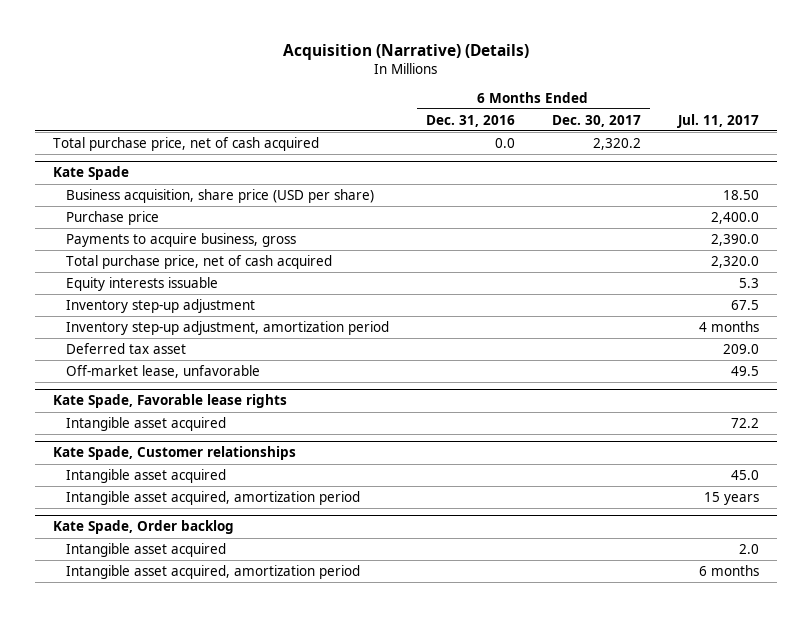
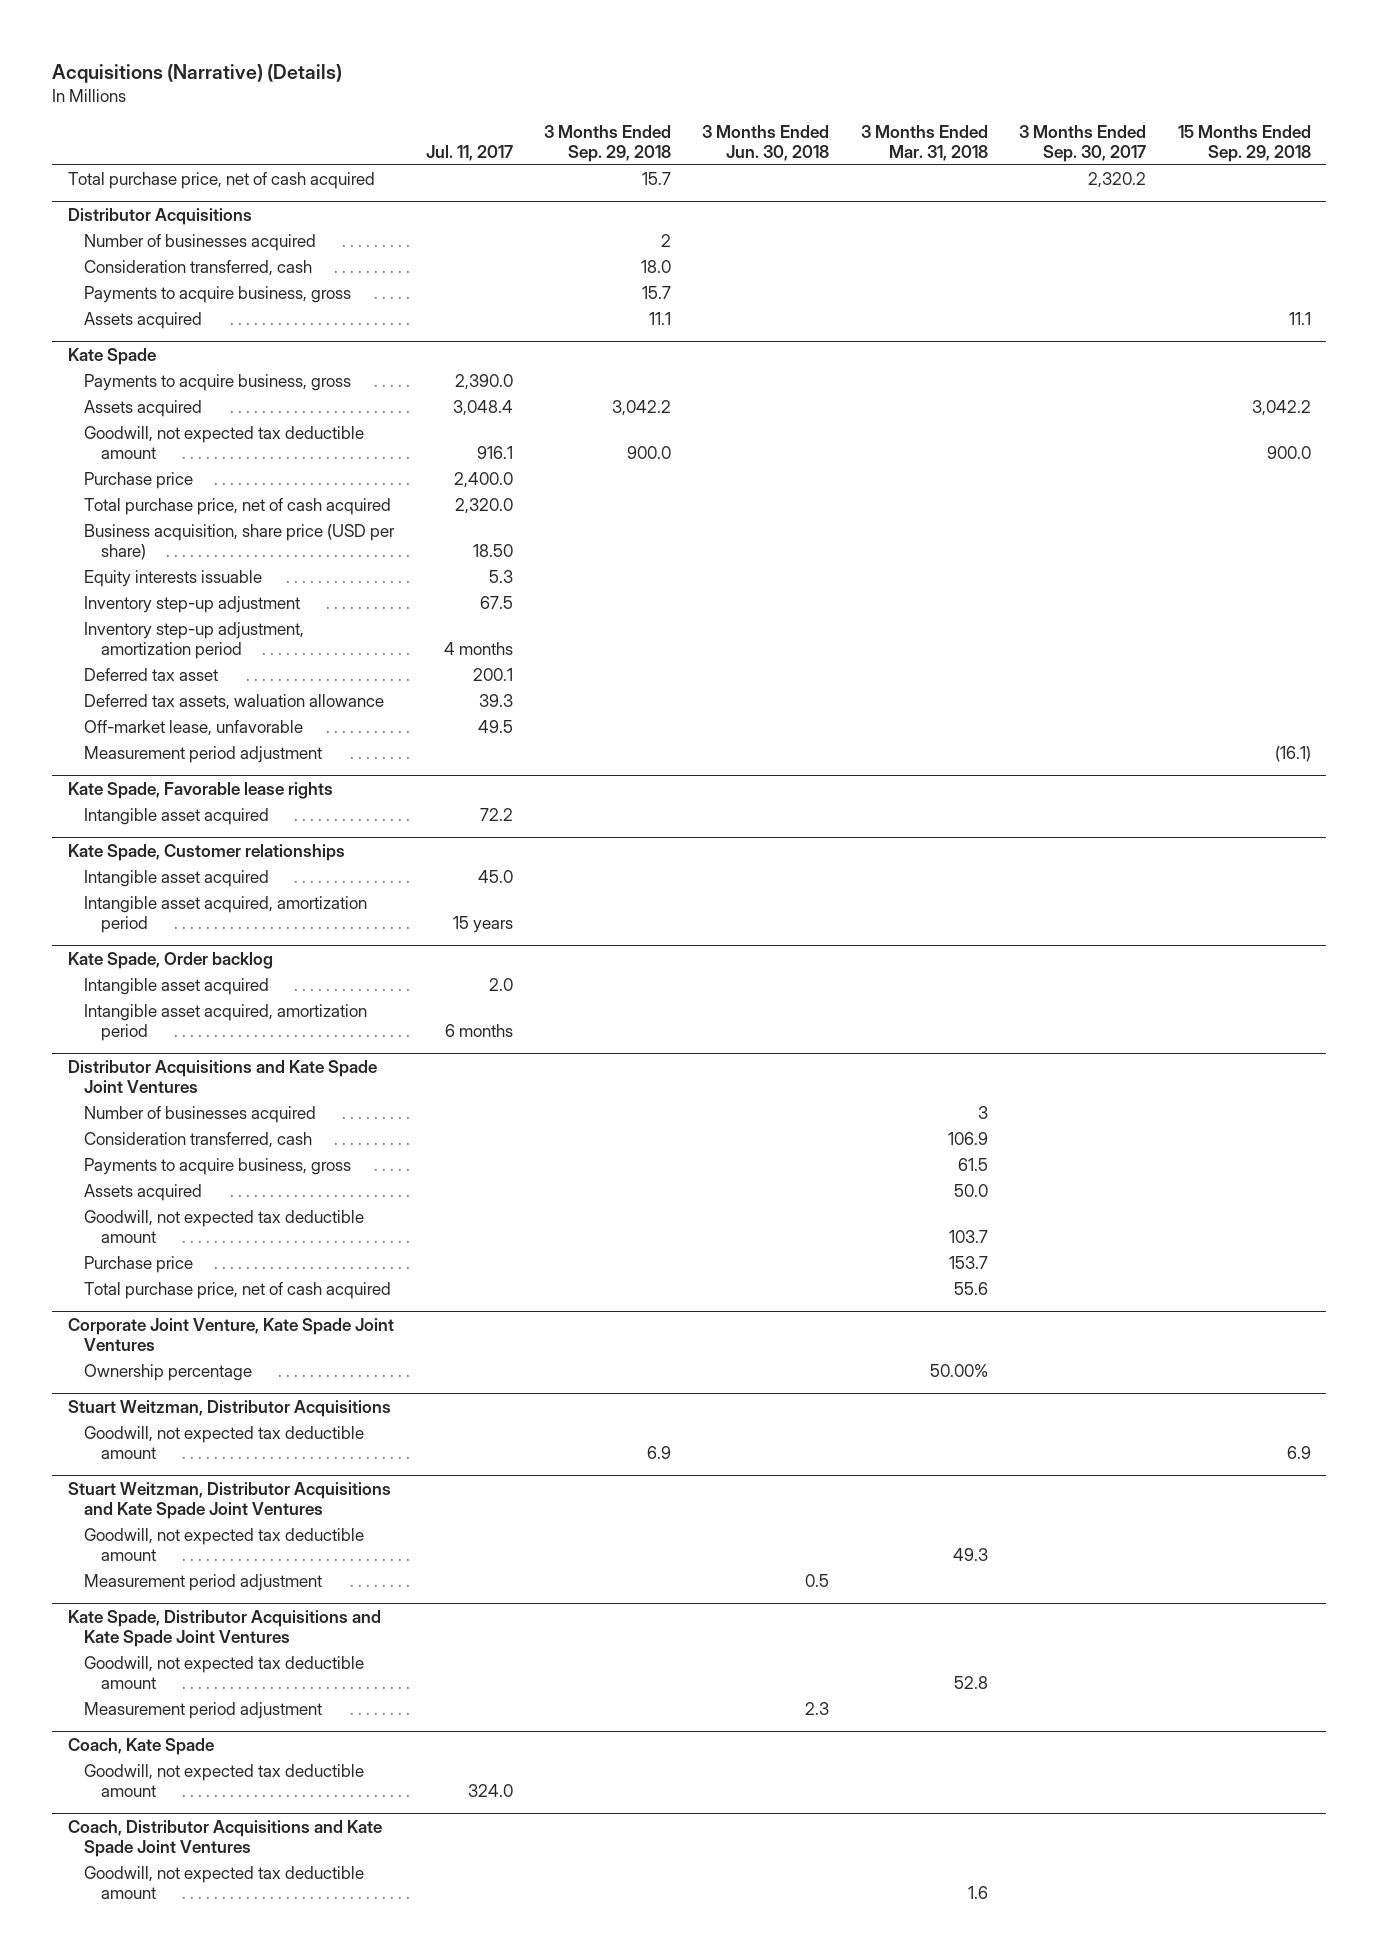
- Acquisition (Narrative) (Details)
+ Acquisitions (Narrative) (Details)
- | 6 Months Ended Dec. 31, 2016 | 6 Months Ended Dec. 30, 2017 | Jul. 11, 2017
+ | Jul. 11, 2017 | 3 Months Ended Sep. 29, 2018 | 3 Months Ended Jun. 30, 2018 | 3 Months Ended Mar. 31, 2018 | 3 Months Ended Sep. 30, 2017 | 15 Months Ended Sep. 29, 2018
+ Distributor Acquisitions
+ Number of businesses acquired | | 2 | | | |
+ Consideration transferred, cash | | 18.0 | | | |
+ Payments to acquire business, gross | | 15.7 | | | |
+ Assets acquired | | 11.1 | | | | 11.1
@ Kate Spade
+ Assets acquired | 3,048.4 | 3,042.2 | | | | 3,042.2
+ Goodwill, not expected tax deductible amount | 916.1 | 900.0 | | | | 900.0
moved down: Purchase price | 2,400.0 | | | | |
moved down: Business acquisition, share price (USD per share) | 18.50 | | | | |
- Deferred tax asset | | | 209.0
+ Deferred tax asset | 200.1 | | | | |
+ Deferred tax assets, waluation allowance | 39.3 | | | | |
+ Measurement period adjustment | | | | | | (16.1)
+ Distributor Acquisitions and Kate Spade Joint Ventures
+ Number of businesses acquired | | | | 3 | |
+ Consideration transferred, cash | | | | 106.9 | |
+ Payments to acquire business, gross | | | | 61.5 | |
+ Assets acquired | | | | 50.0 | |
+ Goodwill, not expected tax deductible amount | | | | 103.7 | |
+ Purchase price | | | | 153.7 | |
+ Total purchase price, net of cash acquired | | | | 55.6 | |
+ Corporate Joint Venture, Kate Spade Joint Ventures
+ Ownership percentage | | | | 50.00% | |
+ Stuart Weitzman, Distributor Acquisitions
+ Goodwill, not expected tax deductible amount | | 6.9 | | | | 6.9
+ Stuart Weitzman, Distributor Acquisitions and Kate Spade Joint Ventures
+ Goodwill, not expected tax deductible amount | | | | 49.3 | |
+ Measurement period adjustment | | | 0.5 | | |
+ Kate Spade, Distributor Acquisitions and Kate Spade Joint Ventures
+ Goodwill, not expected tax deductible amount | | | | 52.8 | |
+ Measurement period adjustment | | | 2.3 | | |
+ Coach, Kate Spade
+ Goodwill, not expected tax deductible amount | 324.0 | | | | |
+ Coach, Distributor Acquisitions and Kate Spade Joint Ventures
+ Goodwill, not expected tax deductible amount | | | | 1.6 | |

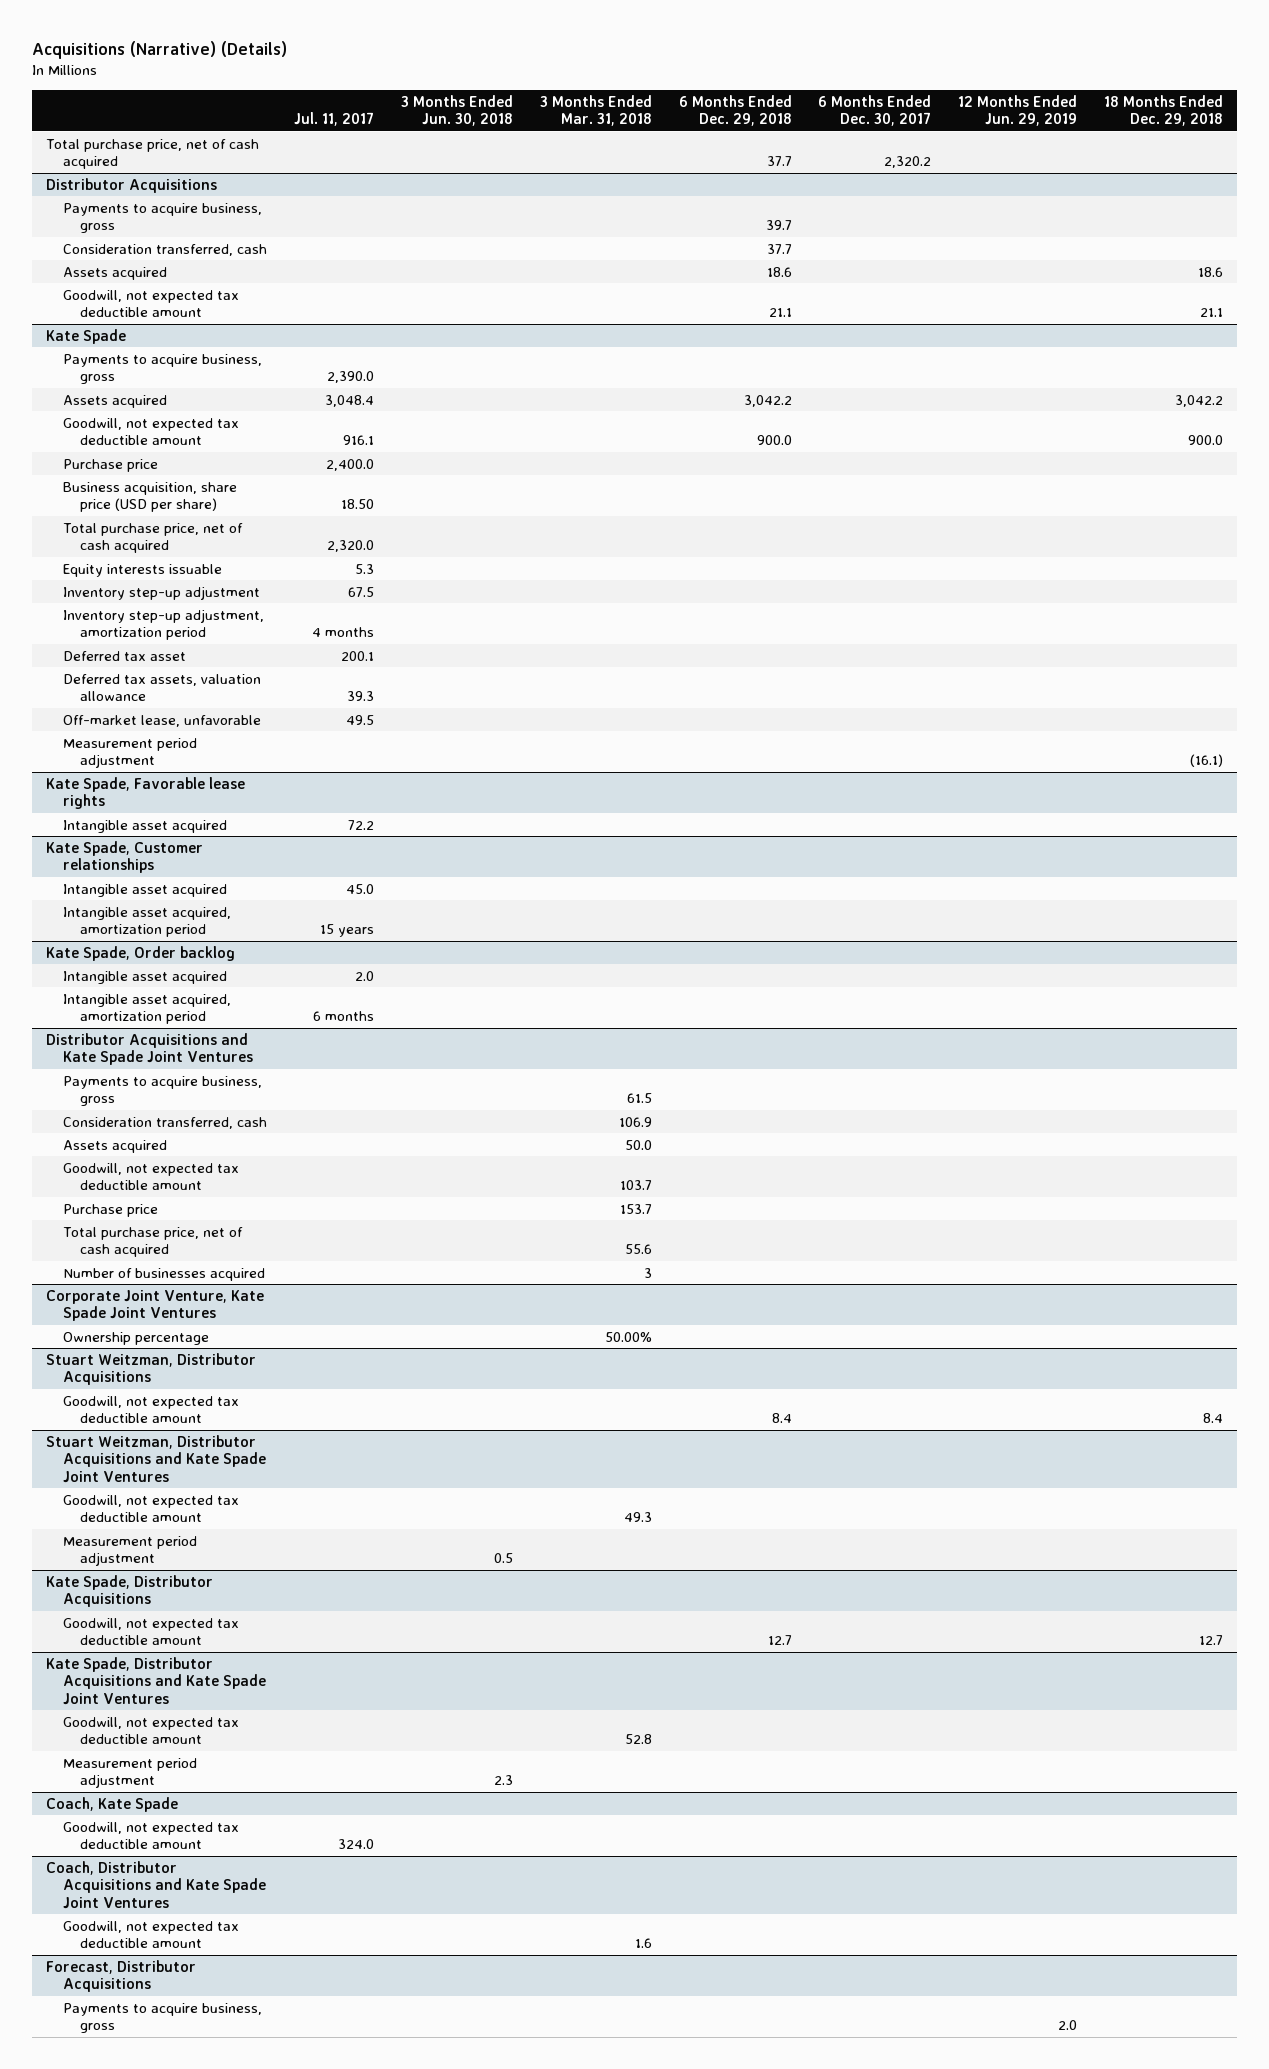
- | Jul. 11, 2017 | 3 Months Ended Sep. 29, 2018 | 3 Months Ended Jun. 30, 2018 | 3 Months Ended Mar. 31, 2018 | 3 Months Ended Sep. 30, 2017 | 15 Months Ended Sep. 29, 2018
+ | Jul. 11, 2017 | 3 Months Ended Jun. 30, 2018 | 3 Months Ended Mar. 31, 2018 | 6 Months Ended Dec. 29, 2018 | 6 Months Ended Dec. 30, 2017 | 12 Months Ended Jun. 29, 2019 | 18 Months Ended Dec. 29, 2018
@ Distributor Acquisitions
- Number of businesses acquired | | 2 | | | |
moved down: Consideration transferred, cash | | | | 37.7 | | |
+ Goodwill, not expected tax deductible amount | | | | 21.1 | | | 21.1
@ Kate Spade
moved down: Total purchase price, net of cash acquired | 2,320.0 | | | | | |
- Deferred tax assets, waluation allowance | 39.3 | | | | |
+ Deferred tax assets, valuation allowance | 39.3 | | | | | |
@ Distributor Acquisitions and Kate Spade Joint Ventures
moved down: Consideration transferred, cash | | | 106.9 | | | |
moved down: Number of businesses acquired | | | 3 | | | |
+ Kate Spade, Distributor Acquisitions
+ Goodwill, not expected tax deductible amount | | | | 12.7 | | | 12.7
+ Forecast, Distributor Acquisitions
+ Payments to acquire business, gross | | | | | | 2.0 |

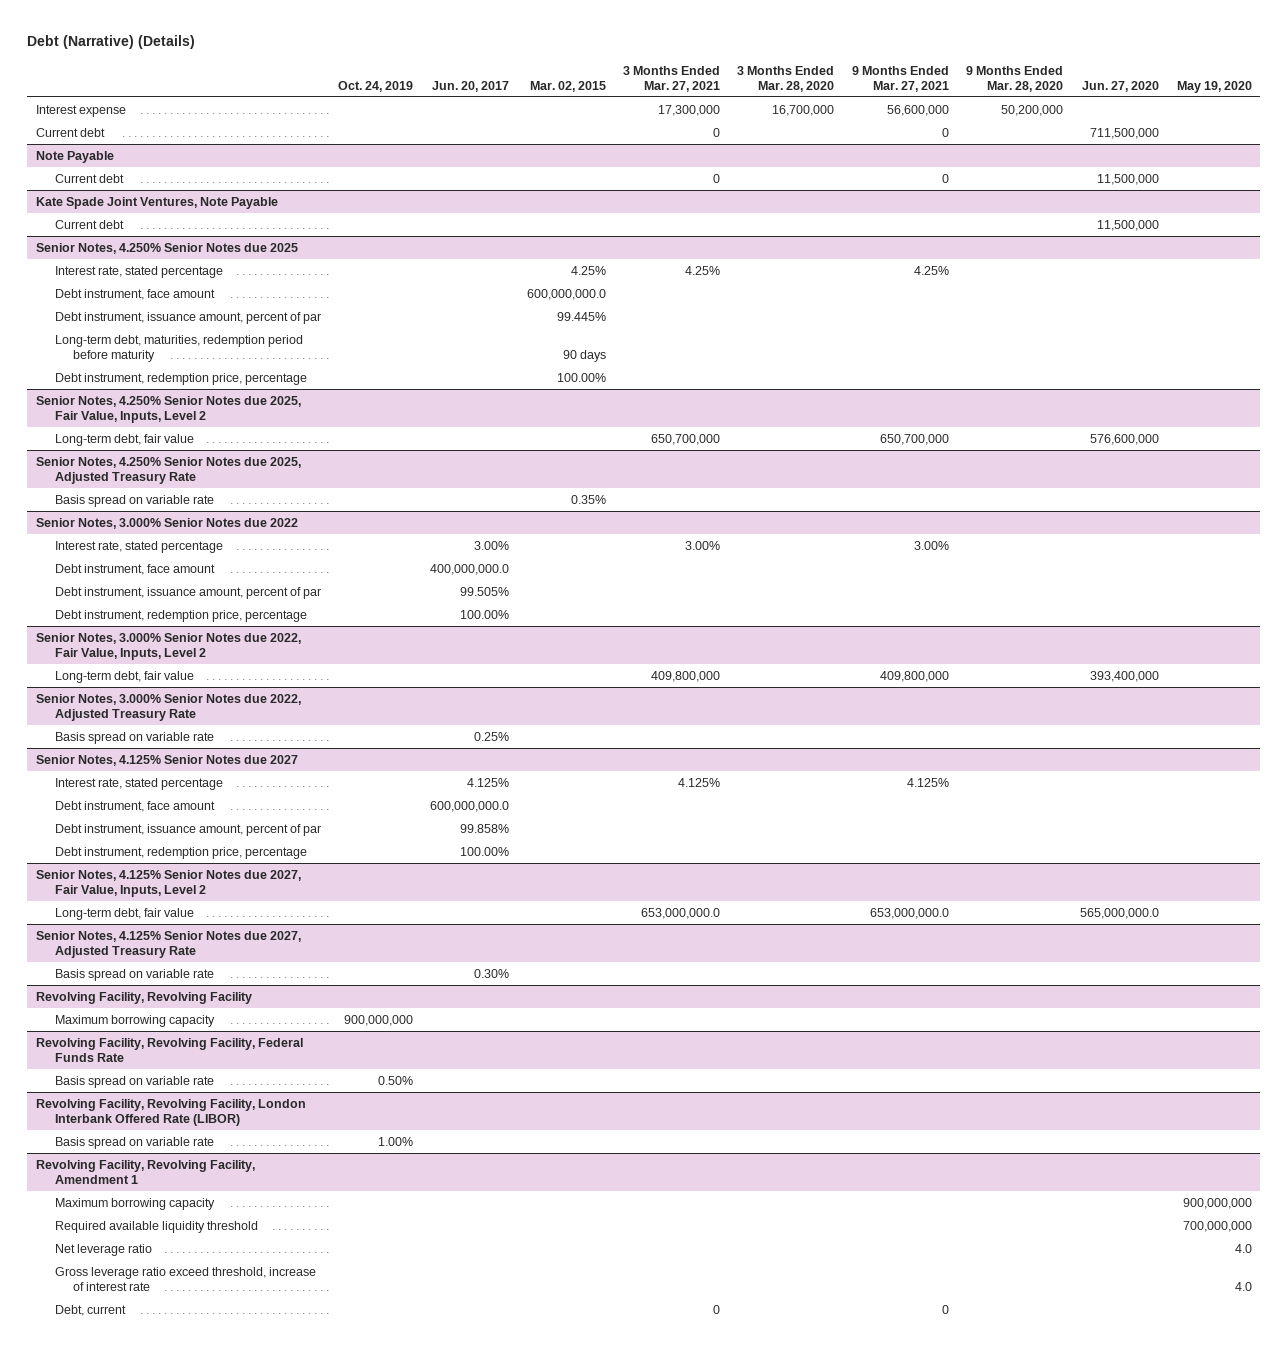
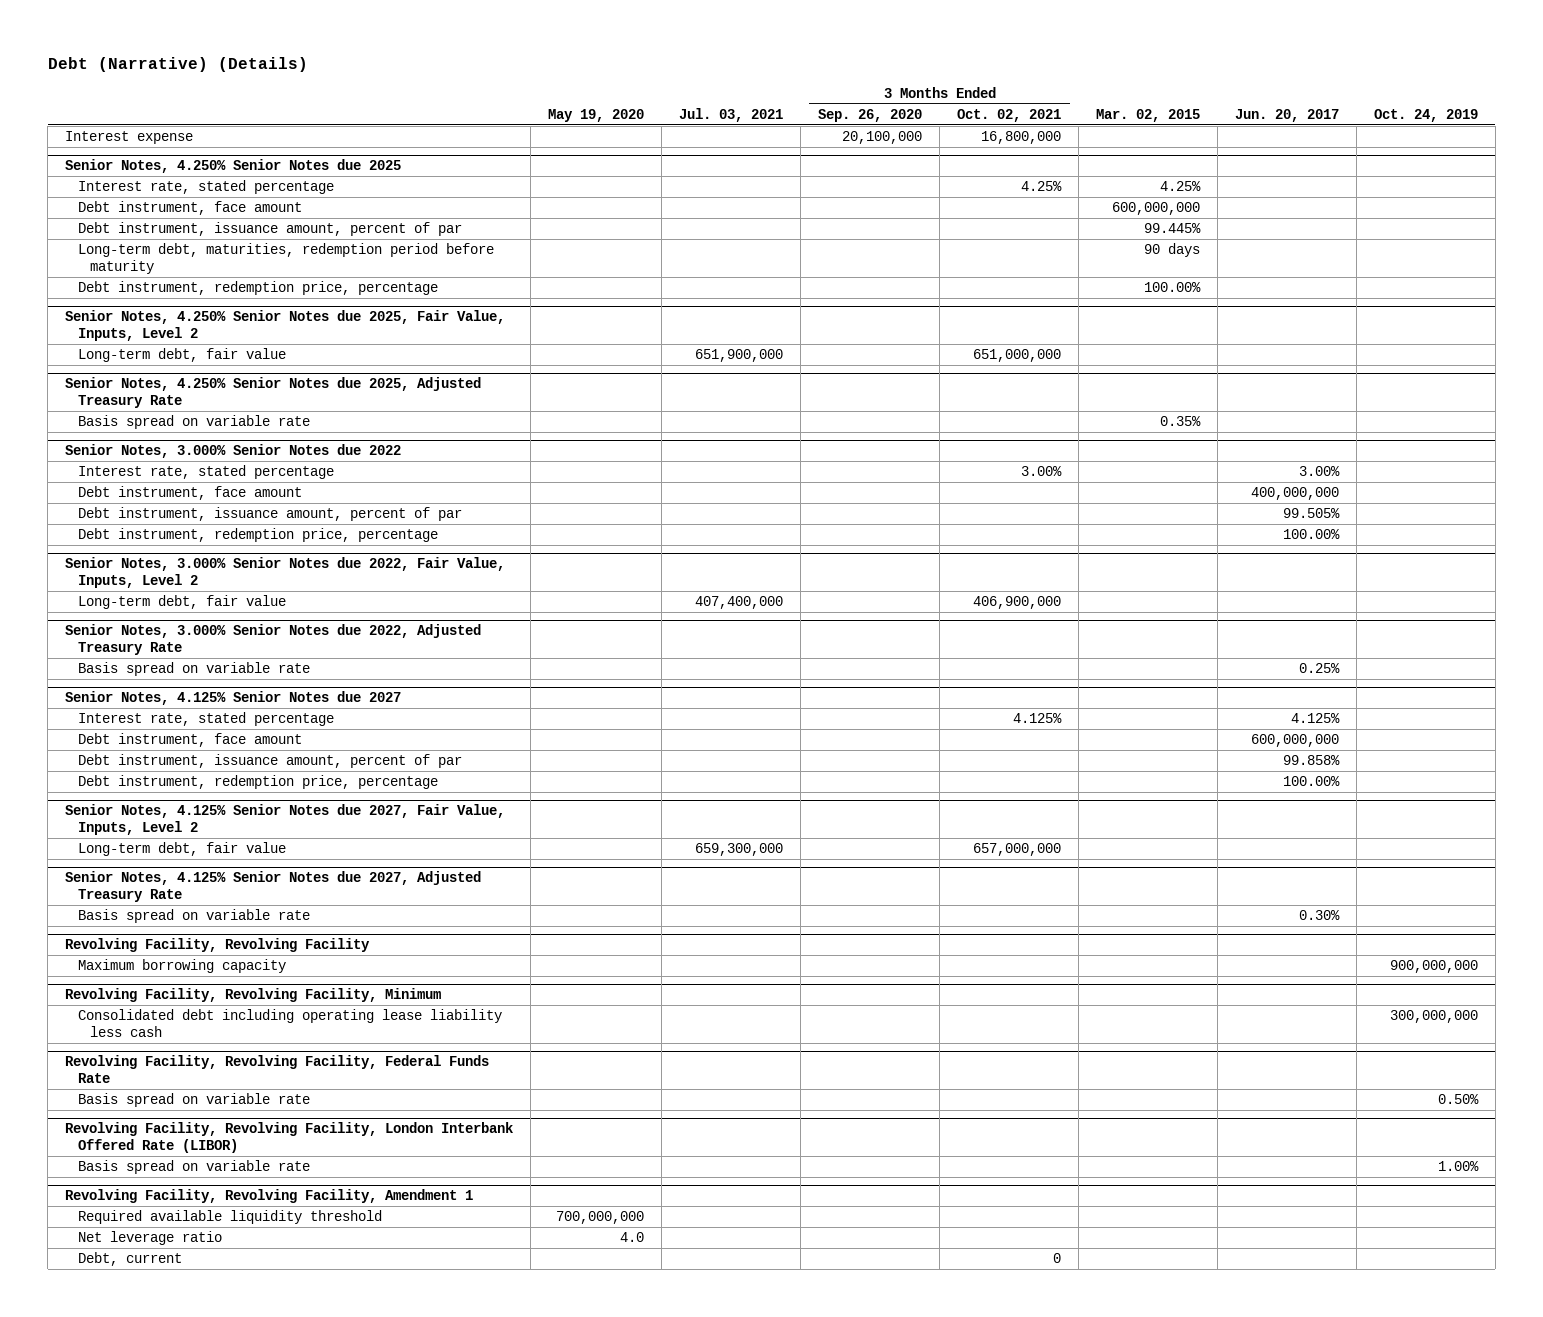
- | Oct. 24, 2019 | Jun. 20, 2017 | Mar. 02, 2015 | 3 Months Ended Mar. 27, 2021 | 3 Months Ended Mar. 28, 2020 | 9 Months Ended Mar. 27, 2021 | 9 Months Ended Mar. 28, 2020 | Jun. 27, 2020 | May 19, 2020
+ | May 19, 2020 | Jul. 03, 2021 | 3 Months Ended Sep. 26, 2020 | 3 Months Ended Oct. 02, 2021 | Mar. 02, 2015 | Jun. 20, 2017 | Oct. 24, 2019
- Current debt | | | | 0 | | 0 | | 711,500,000 |
- Note Payable
- Current debt | | | | 0 | | 0 | | 11,500,000 |
- Kate Spade Joint Ventures, Note Payable
- Current debt | | | | | | | | 11,500,000 |
@ Senior Notes, 4.250% Senior Notes due 2025
- Debt instrument, face amount | | | 600,000,000.0 | | | | | |
+ Debt instrument, face amount | | | | | 600,000,000 | |
@ Senior Notes, 3.000% Senior Notes due 2022
- Debt instrument, face amount | | 400,000,000.0 | | | | | | |
+ Debt instrument, face amount | | | | | | 400,000,000 |
@ Senior Notes, 4.125% Senior Notes due 2027
- Debt instrument, face amount | | 600,000,000.0 | | | | | | |
+ Debt instrument, face amount | | | | | | 600,000,000 |
+ Revolving Facility, Revolving Facility, Minimum
+ Consolidated debt including operating lease liability less cash | | | | | | | 300,000,000
@ Revolving Facility, Revolving Facility, Amendment 1
- Maximum borrowing capacity | | | | | | | | | 900,000,000
- Gross leverage ratio exceed threshold, increase of interest rate | | | | | | | | | 4.0

